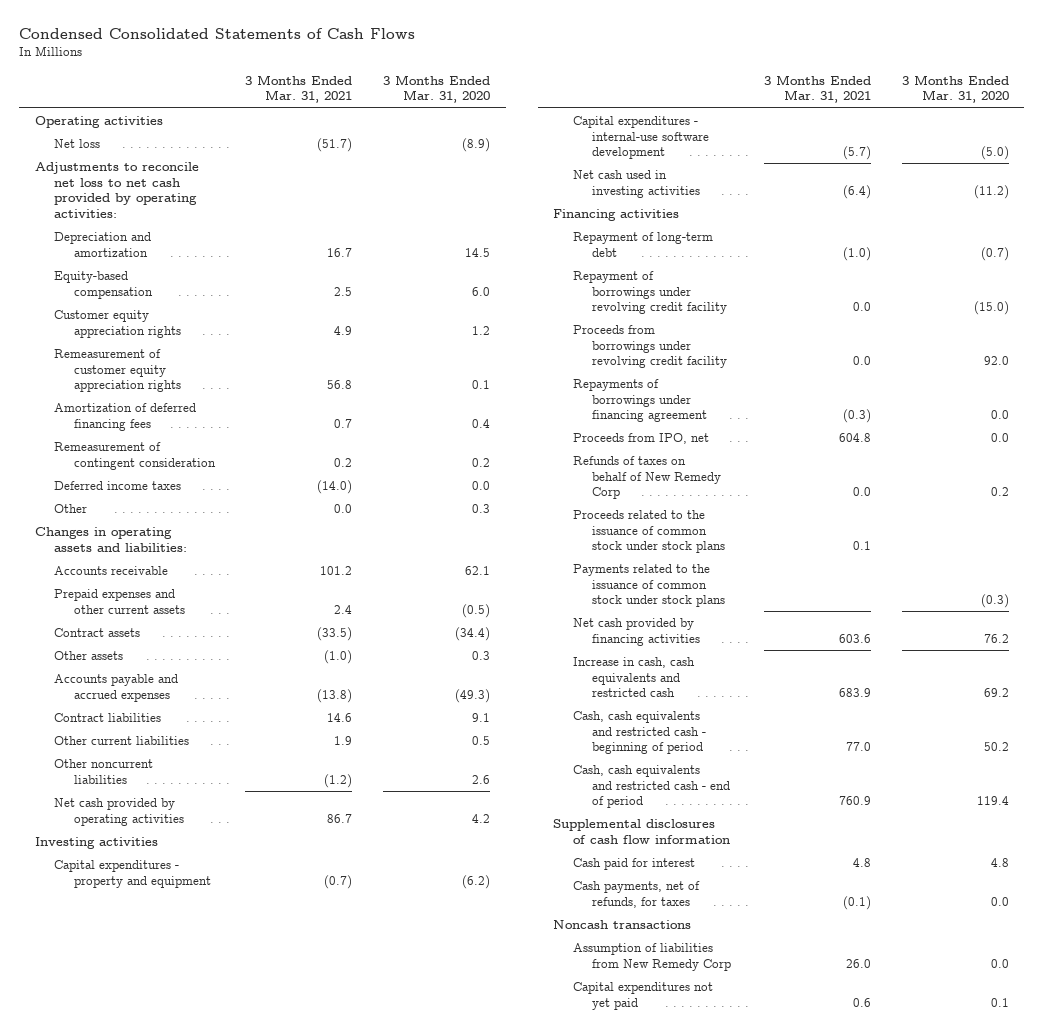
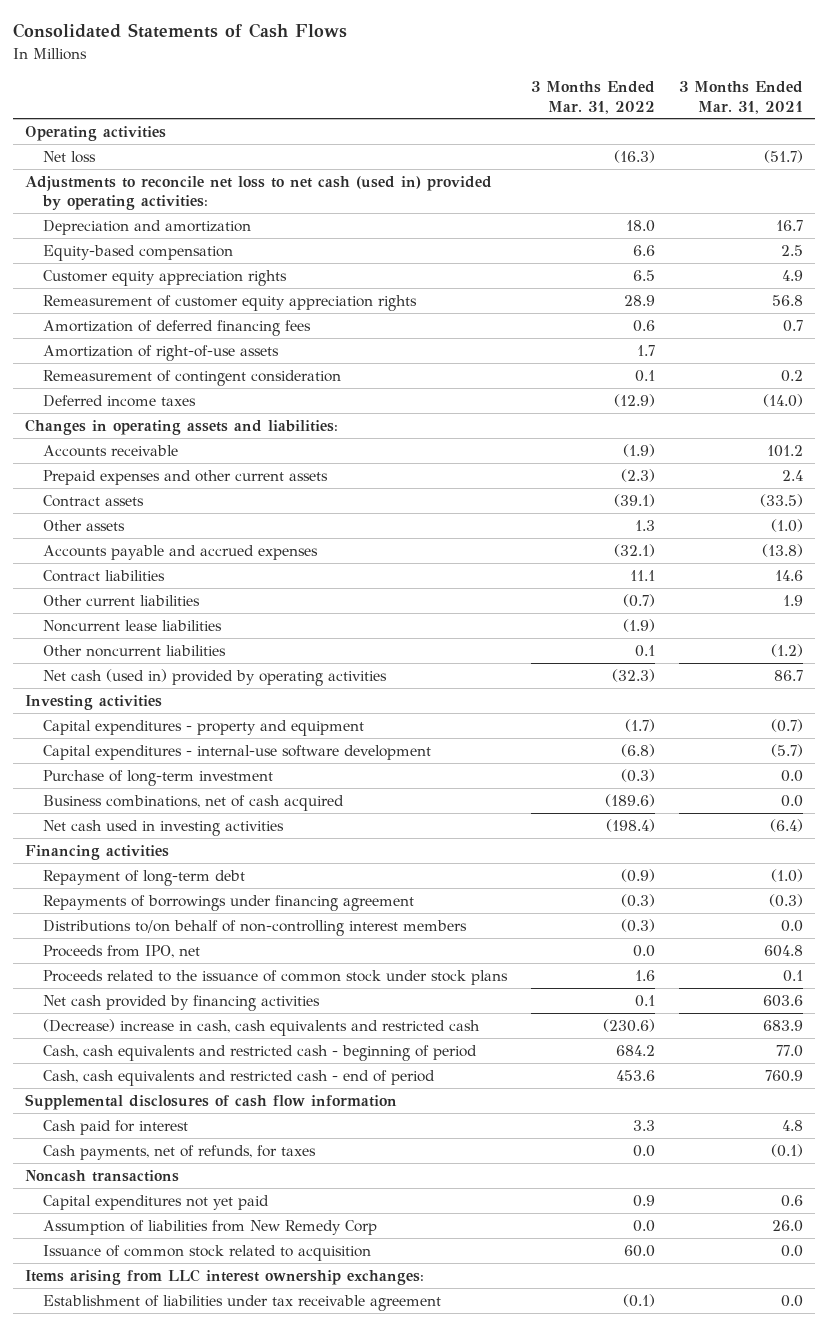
- Condensed Consolidated Statements of Cash Flows
+ Consolidated Statements of Cash Flows
- | 3 Months Ended Mar. 31, 2021 | 3 Months Ended Mar. 31, 2020
+ | 3 Months Ended Mar. 31, 2022 | 3 Months Ended Mar. 31, 2021
- Adjustments to reconcile net loss to net cash provided by operating activities:
+ Adjustments to reconcile net loss to net cash (used in) provided by operating activities:
+ Amortization of right-of-use assets | 1.7 |
- Other | 0.0 | 0.3
+ Noncurrent lease liabilities | (1.9) |
- Net cash provided by operating activities | 86.7 | 4.2
+ Net cash (used in) provided by operating activities | (32.3) | 86.7
+ Purchase of long-term investment | (0.3) | 0.0
+ Business combinations, net of cash acquired | (189.6) | 0.0
- Repayment of borrowings under revolving credit facility | 0.0 | (15.0)
- Proceeds from borrowings under revolving credit facility | 0.0 | 92.0
+ Distributions to/on behalf of non-controlling interest members | (0.3) | 0.0
- Refunds of taxes on behalf of New Remedy Corp | 0.0 | 0.2
- Payments related to the issuance of common stock under stock plans | | (0.3)
- Increase in cash, cash equivalents and restricted cash | 683.9 | 69.2
+ (Decrease) increase in cash, cash equivalents and restricted cash | (230.6) | 683.9
moved down: Assumption of liabilities from New Remedy Corp | 0.0 | 26.0
+ Issuance of common stock related to acquisition | 60.0 | 0.0
+ Items arising from LLC interest ownership exchanges:
+ Establishment of liabilities under tax receivable agreement | (0.1) | 0.0

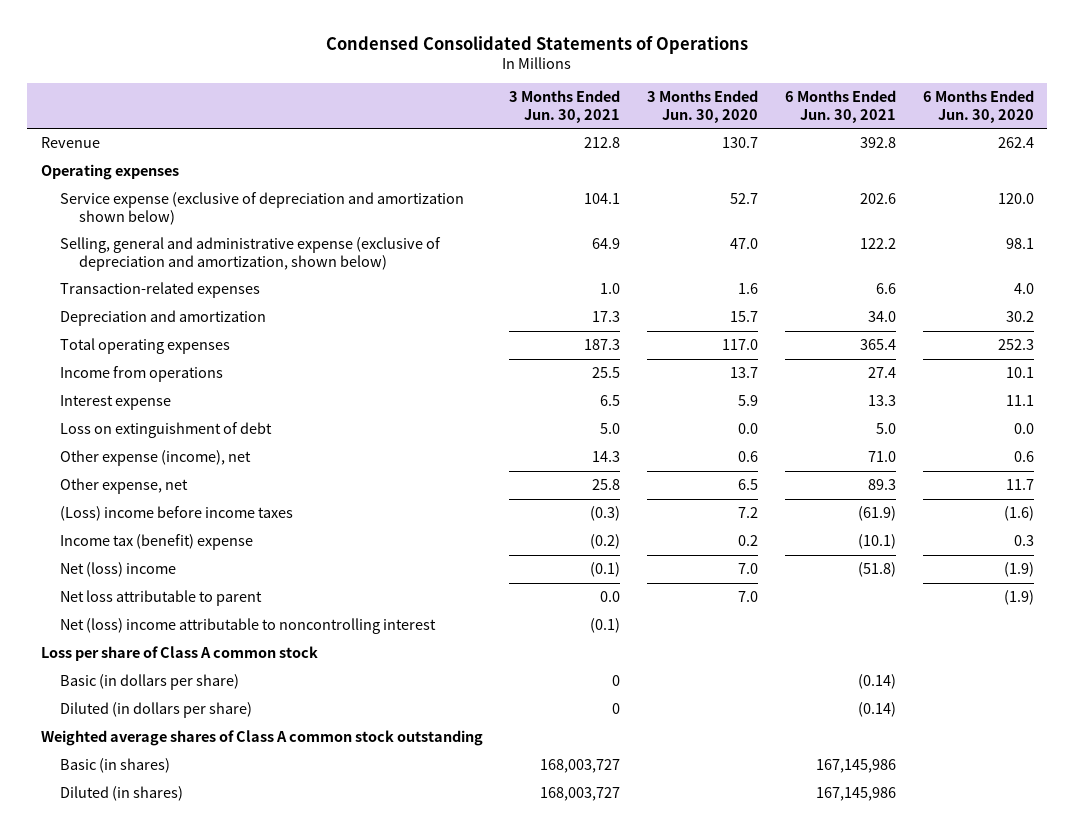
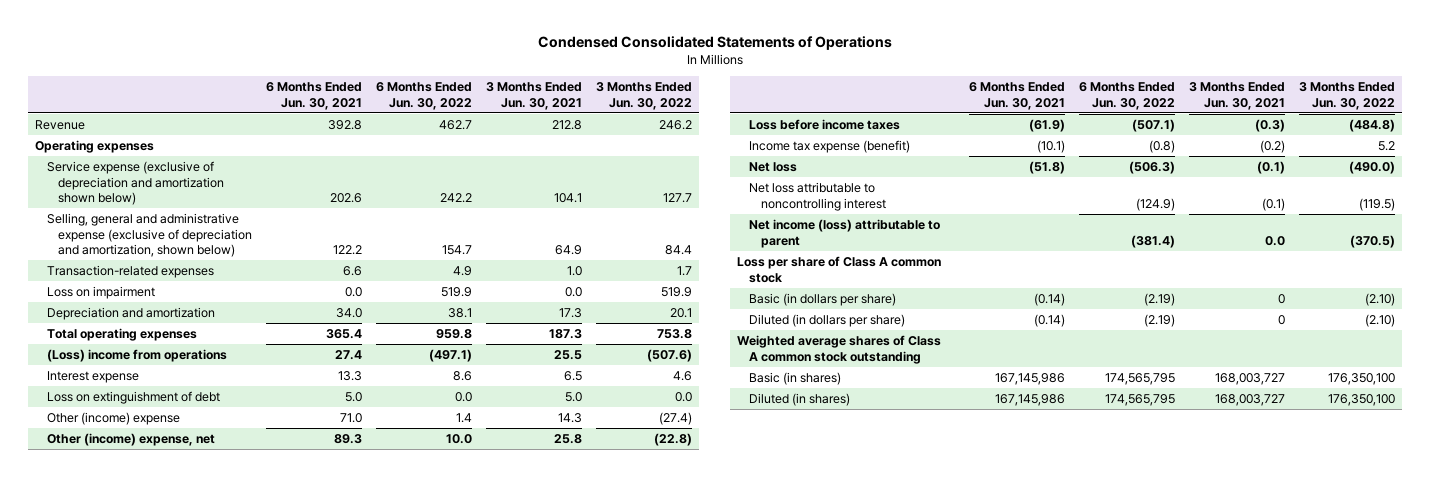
- | 3 Months Ended Jun. 30, 2021 | 3 Months Ended Jun. 30, 2020 | 6 Months Ended Jun. 30, 2021 | 6 Months Ended Jun. 30, 2020
+ | 6 Months Ended Jun. 30, 2021 | 6 Months Ended Jun. 30, 2022 | 3 Months Ended Jun. 30, 2021 | 3 Months Ended Jun. 30, 2022
+ Loss on impairment | 0.0 | 519.9 | 0.0 | 519.9
- Income from operations | 25.5 | 13.7 | 27.4 | 10.1
+ (Loss) income from operations | 27.4 | (497.1) | 25.5 | (507.6)
- Other expense (income), net | 14.3 | 0.6 | 71.0 | 0.6
- Other expense, net | 25.8 | 6.5 | 89.3 | 11.7
- (Loss) income before income taxes | (0.3) | 7.2 | (61.9) | (1.6)
- Income tax (benefit) expense | (0.2) | 0.2 | (10.1) | 0.3
- Net (loss) income | (0.1) | 7.0 | (51.8) | (1.9)
- Net loss attributable to parent | 0.0 | 7.0 | | (1.9)
- Net (loss) income attributable to noncontrolling interest | (0.1) | | |
+ Other (income) expense | 71.0 | 1.4 | 14.3 | (27.4)
+ Other (income) expense, net | 89.3 | 10.0 | 25.8 | (22.8)
+ Loss before income taxes | (61.9) | (507.1) | (0.3) | (484.8)
+ Income tax expense (benefit) | (10.1) | (0.8) | (0.2) | 5.2
+ Net loss | (51.8) | (506.3) | (0.1) | (490.0)
+ Net loss attributable to noncontrolling interest | | (124.9) | (0.1) | (119.5)
+ Net income (loss) attributable to parent | | (381.4) | 0.0 | (370.5)

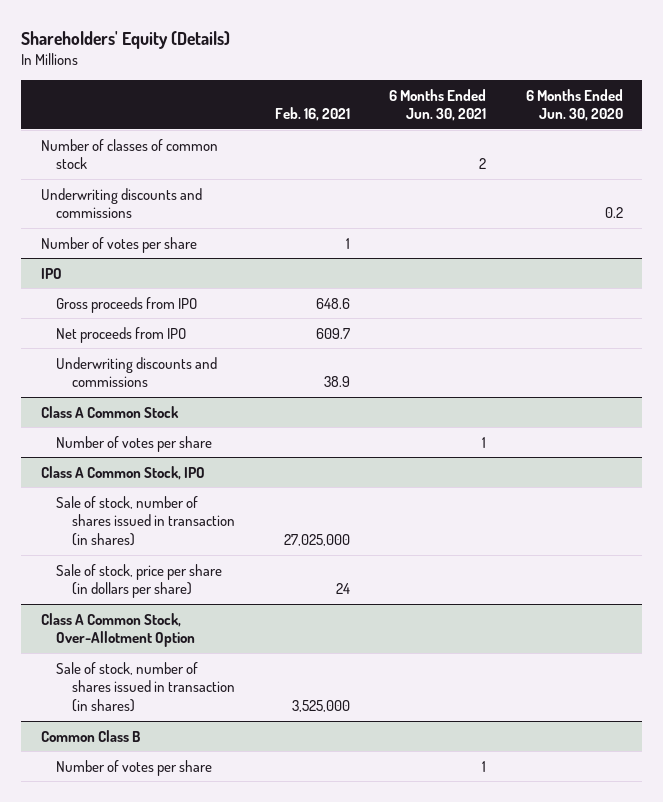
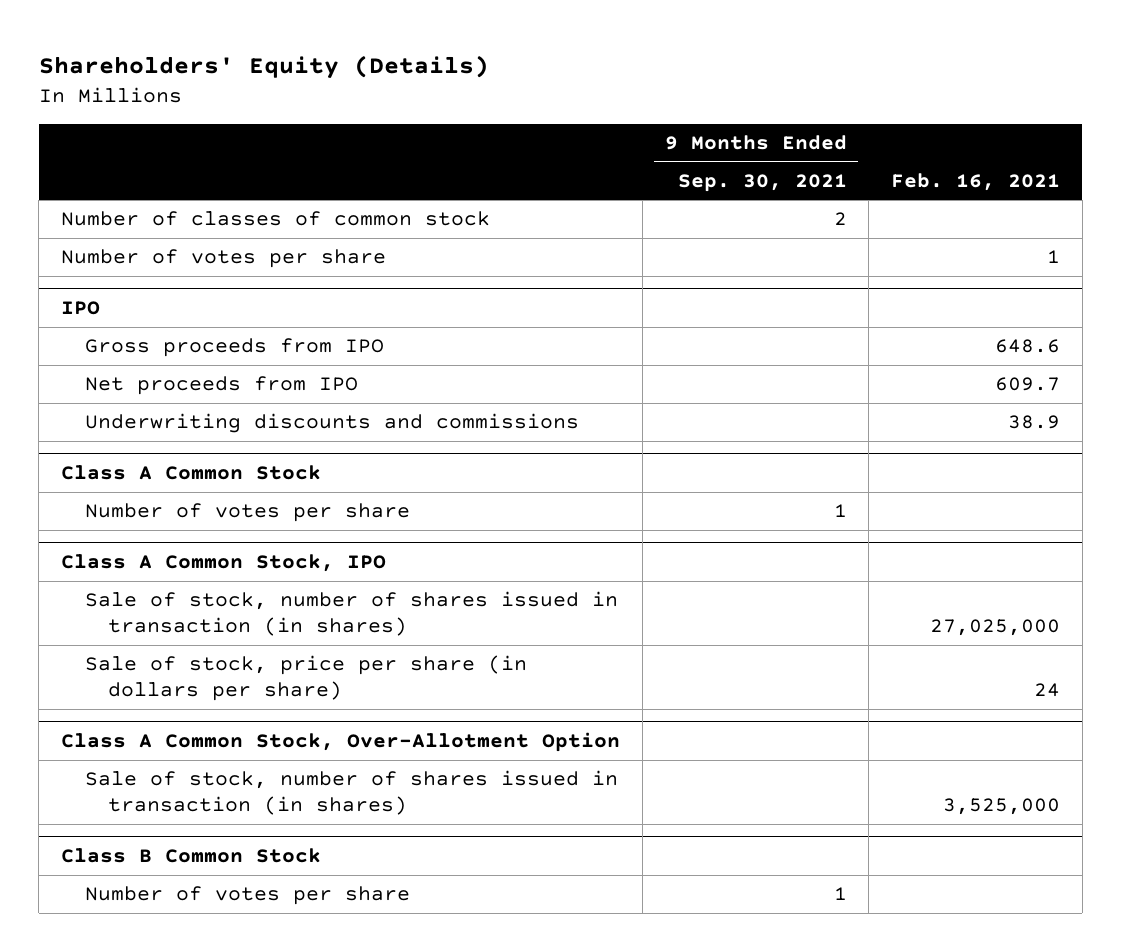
- | Feb. 16, 2021 | 6 Months Ended Jun. 30, 2021 | 6 Months Ended Jun. 30, 2020
+ | 9 Months Ended Sep. 30, 2021 | Feb. 16, 2021
- Underwriting discounts and commissions | | | 0.2
- Common Class B
+ Class B Common Stock

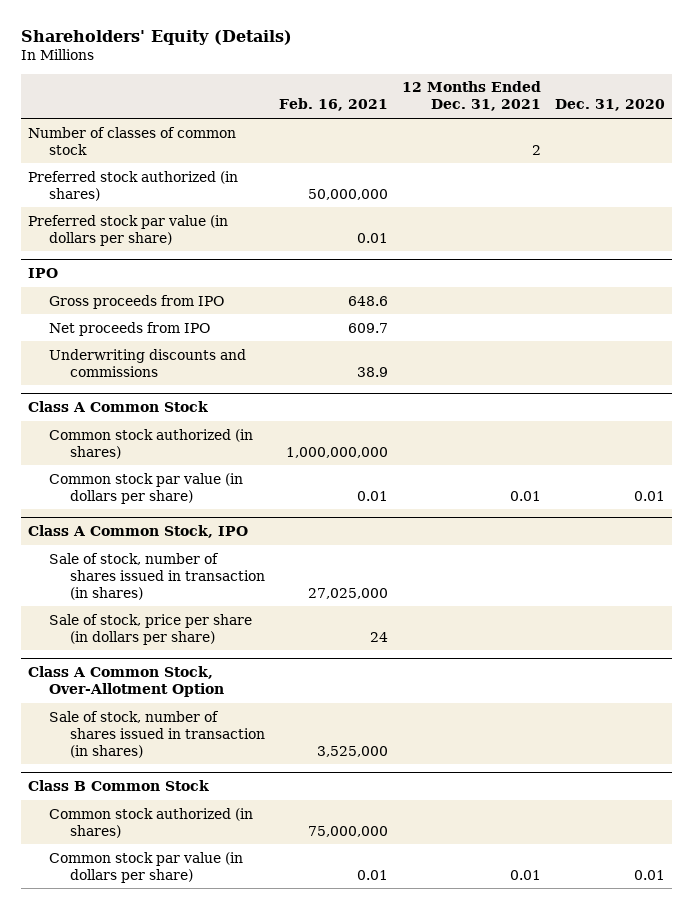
- | 9 Months Ended Sep. 30, 2021 | Feb. 16, 2021
+ | Feb. 16, 2021 | 12 Months Ended Dec. 31, 2021 | Dec. 31, 2020
- Number of votes per share | | 1
+ Preferred stock authorized (in shares) | 50,000,000 | |
+ Preferred stock par value (in dollars per share) | 0.01 | |
@ Class A Common Stock
- Number of votes per share | 1 |
+ Common stock authorized (in shares) | 1,000,000,000 | |
+ Common stock par value (in dollars per share) | 0.01 | 0.01 | 0.01
@ Class B Common Stock
- Number of votes per share | 1 |
+ Common stock authorized (in shares) | 75,000,000 | |
+ Common stock par value (in dollars per share) | 0.01 | 0.01 | 0.01

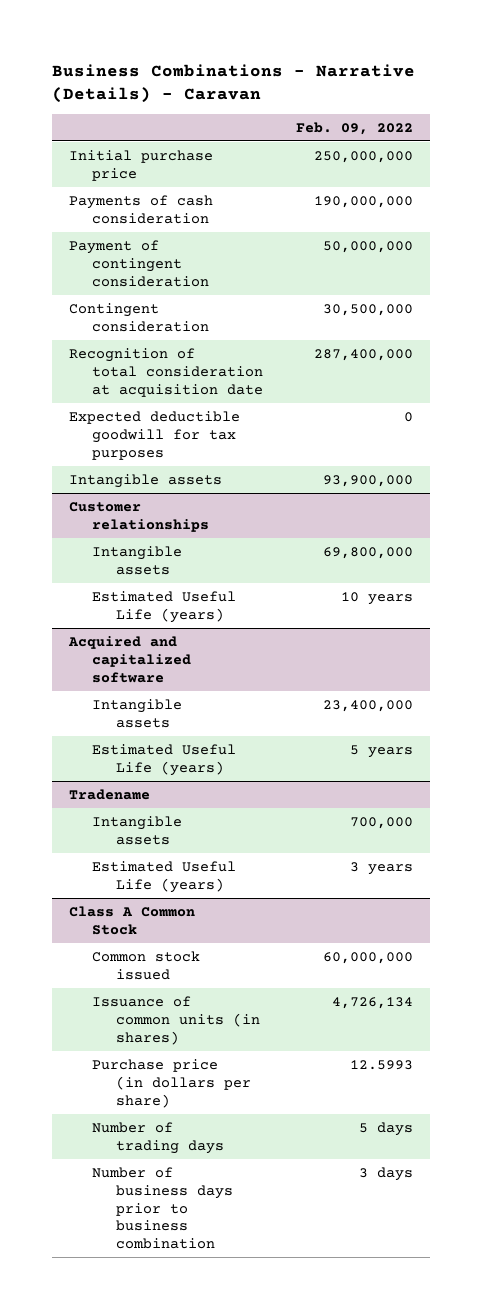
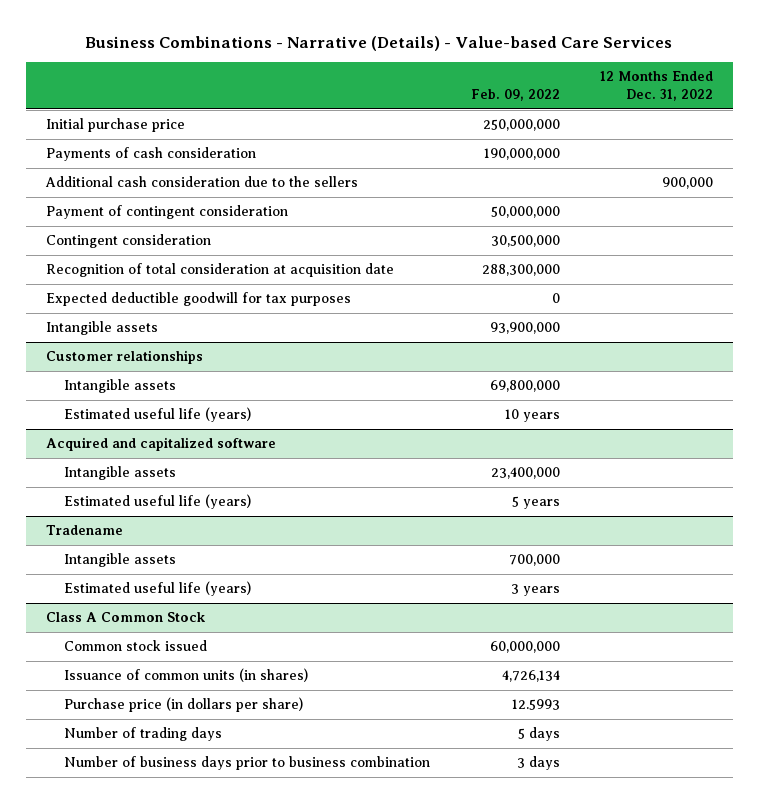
- Business Combinations - Narrative (Details) - Caravan
+ Business Combinations - Narrative (Details) - Value-based Care Services
- | Feb. 09, 2022
+ | Feb. 09, 2022 | 12 Months Ended Dec. 31, 2022
+ Additional cash consideration due to the sellers | | 900,000
- Recognition of total consideration at acquisition date | 287,400,000
+ Recognition of total consideration at acquisition date | 288,300,000 |
@ Customer relationships
- Estimated Useful Life (years) | 10 years
+ Estimated useful life (years) | 10 years |
@ Acquired and capitalized software
- Estimated Useful Life (years) | 5 years
+ Estimated useful life (years) | 5 years |
@ Tradename
- Estimated Useful Life (years) | 3 years
+ Estimated useful life (years) | 3 years |

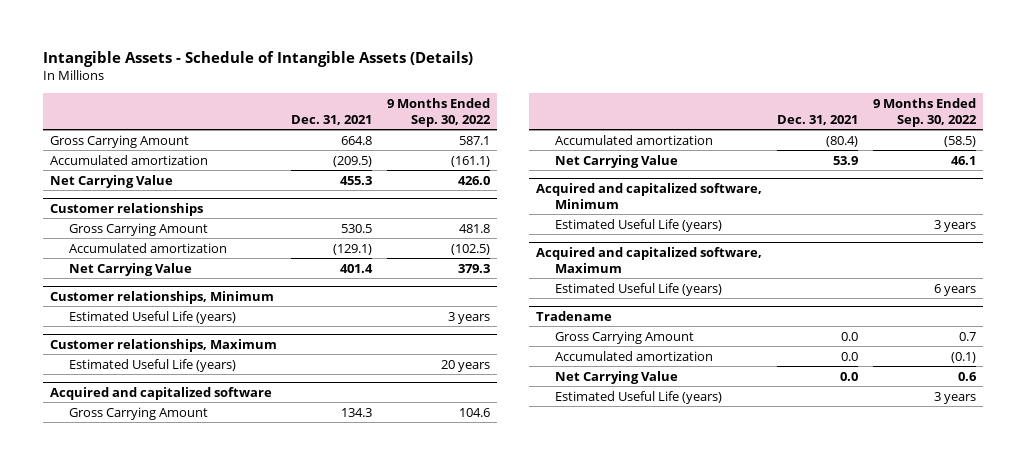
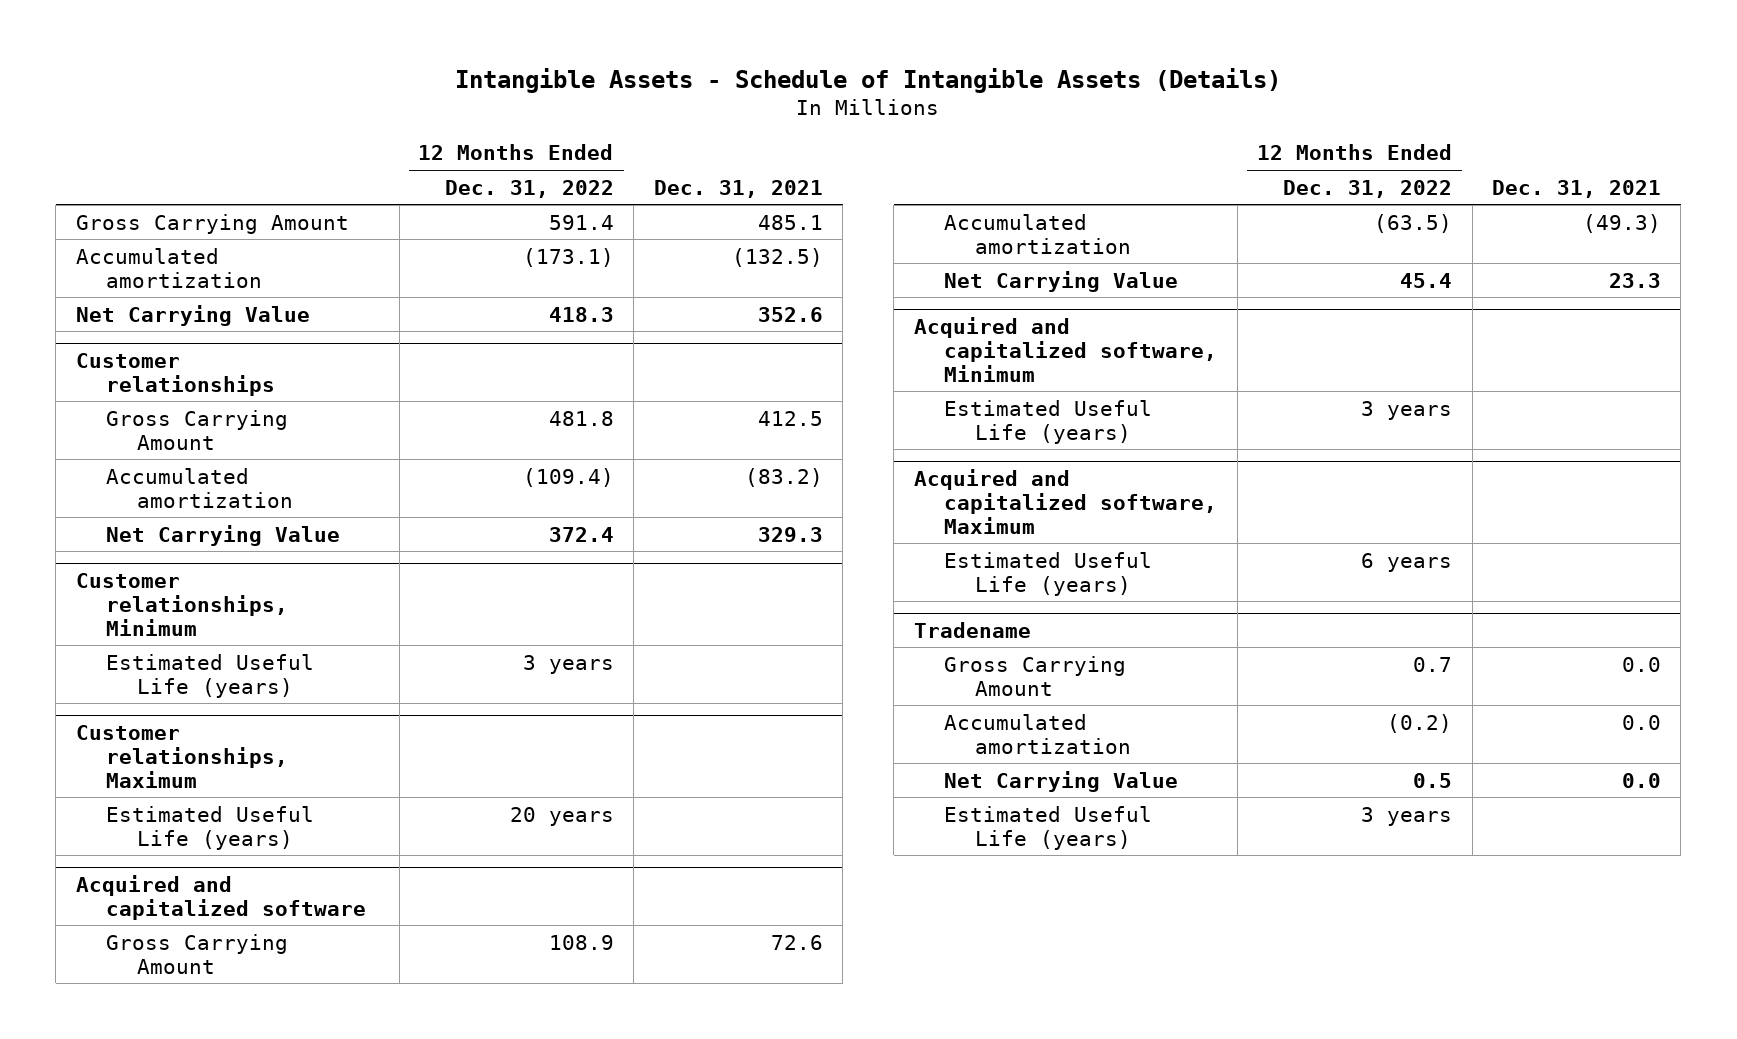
- | Dec. 31, 2021 | 9 Months Ended Sep. 30, 2022
+ | 12 Months Ended Dec. 31, 2022 | Dec. 31, 2021
- Gross Carrying Amount | 664.8 | 587.1
- Accumulated amortization | (209.5) | (161.1)
- Net Carrying Value | 455.3 | 426.0
+ Gross Carrying Amount | 591.4 | 485.1
+ Accumulated amortization | (173.1) | (132.5)
+ Net Carrying Value | 418.3 | 352.6
@ Customer relationships
- Gross Carrying Amount | 530.5 | 481.8
- Accumulated amortization | (129.1) | (102.5)
- Net Carrying Value | 401.4 | 379.3
+ Gross Carrying Amount | 481.8 | 412.5
+ Accumulated amortization | (109.4) | (83.2)
+ Net Carrying Value | 372.4 | 329.3
@ Acquired and capitalized software
- Gross Carrying Amount | 134.3 | 104.6
- Accumulated amortization | (80.4) | (58.5)
- Net Carrying Value | 53.9 | 46.1
+ Gross Carrying Amount | 108.9 | 72.6
+ Accumulated amortization | (63.5) | (49.3)
+ Net Carrying Value | 45.4 | 23.3

